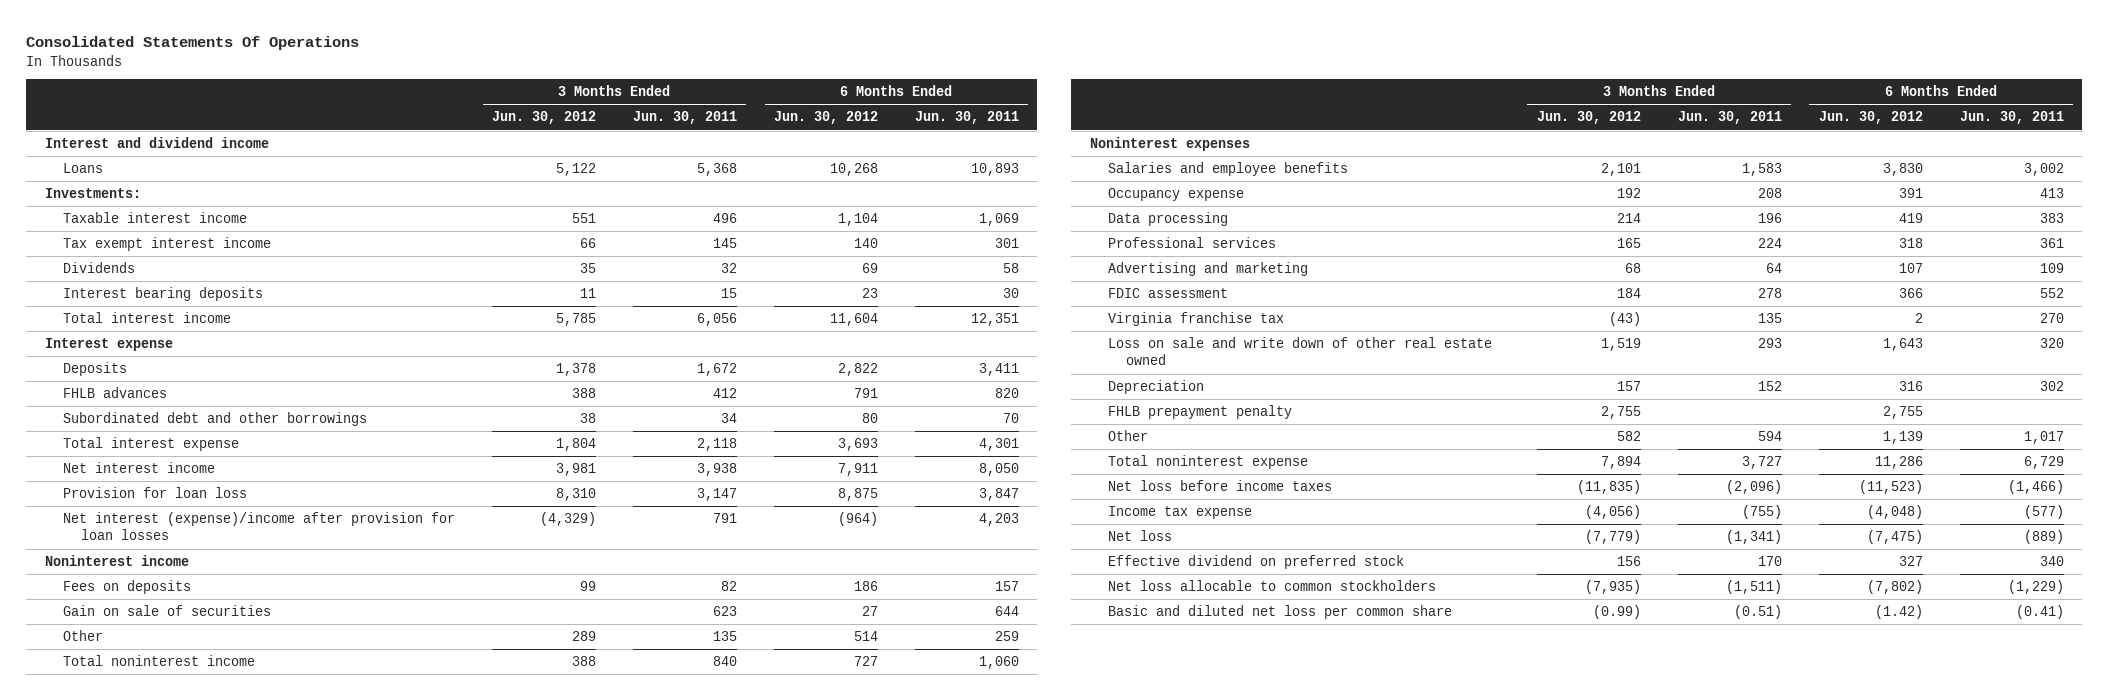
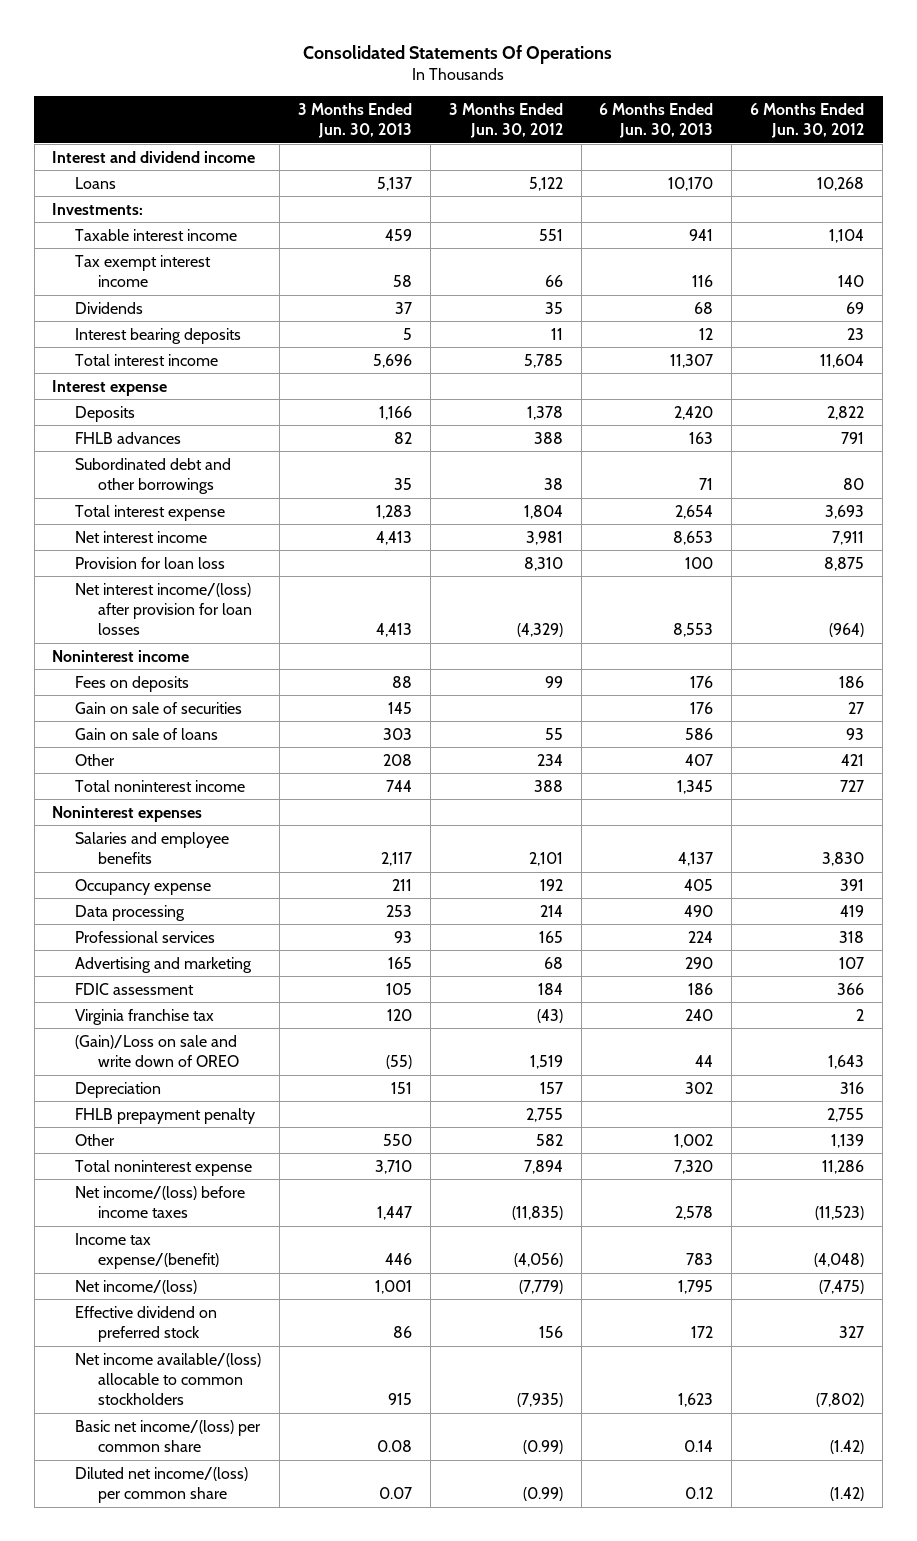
- | 3 Months Ended Jun. 30, 2012 | 3 Months Ended Jun. 30, 2011 | 6 Months Ended Jun. 30, 2012 | 6 Months Ended Jun. 30, 2011
+ | 3 Months Ended Jun. 30, 2013 | 3 Months Ended Jun. 30, 2012 | 6 Months Ended Jun. 30, 2013 | 6 Months Ended Jun. 30, 2012
- Net interest (expense)/income after provision for loan losses | (4,329) | 791 | (964) | 4,203
+ Net interest income/(loss) after provision for loan losses | 4,413 | (4,329) | 8,553 | (964)
- Other | 289 | 135 | 514 | 259
+ Gain on sale of loans | 303 | 55 | 586 | 93
+ Other | 208 | 234 | 407 | 421
- Loss on sale and write down of other real estate owned | 1,519 | 293 | 1,643 | 320
+ (Gain)/Loss on sale and write down of OREO | (55) | 1,519 | 44 | 1,643
- Net loss before income taxes | (11,835) | (2,096) | (11,523) | (1,466)
- Income tax expense | (4,056) | (755) | (4,048) | (577)
- Net loss | (7,779) | (1,341) | (7,475) | (889)
+ Net income/(loss) before income taxes | 1,447 | (11,835) | 2,578 | (11,523)
+ Income tax expense/(benefit) | 446 | (4,056) | 783 | (4,048)
+ Net income/(loss) | 1,001 | (7,779) | 1,795 | (7,475)
- Net loss allocable to common stockholders | (7,935) | (1,511) | (7,802) | (1,229)
- Basic and diluted net loss per common share | (0.99) | (0.51) | (1.42) | (0.41)
+ Net income available/(loss) allocable to common stockholders | 915 | (7,935) | 1,623 | (7,802)
+ Basic net income/(loss) per common share | 0.08 | (0.99) | 0.14 | (1.42)
+ Diluted net income/(loss) per common share | 0.07 | (0.99) | 0.12 | (1.42)

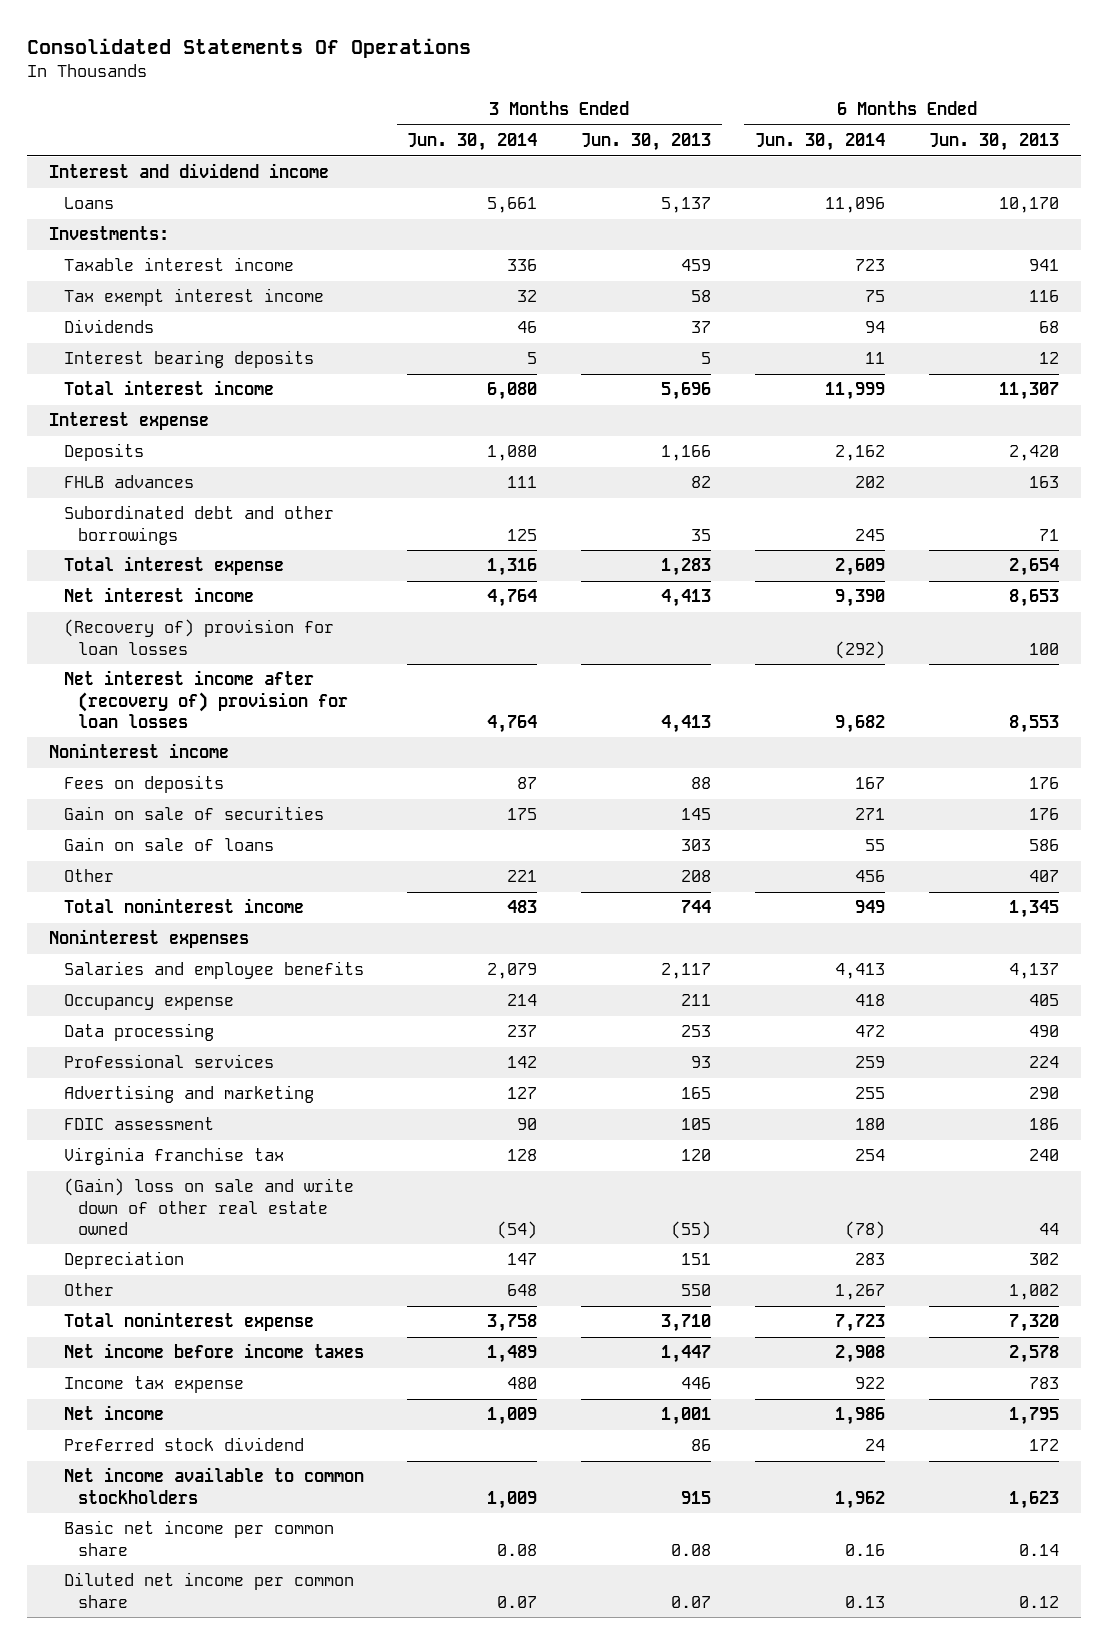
- | 3 Months Ended Jun. 30, 2013 | 3 Months Ended Jun. 30, 2012 | 6 Months Ended Jun. 30, 2013 | 6 Months Ended Jun. 30, 2012
+ | 3 Months Ended Jun. 30, 2014 | 3 Months Ended Jun. 30, 2013 | 6 Months Ended Jun. 30, 2014 | 6 Months Ended Jun. 30, 2013
- Provision for loan loss | | 8,310 | 100 | 8,875
- Net interest income/(loss) after provision for loan losses | 4,413 | (4,329) | 8,553 | (964)
+ (Recovery of) provision for loan losses | | | (292) | 100
+ Net interest income after (recovery of) provision for loan losses | 4,764 | 4,413 | 9,682 | 8,553
- (Gain)/Loss on sale and write down of OREO | (55) | 1,519 | 44 | 1,643
+ (Gain) loss on sale and write down of other real estate owned | (54) | (55) | (78) | 44
- FHLB prepayment penalty | | 2,755 | | 2,755
- Net income/(loss) before income taxes | 1,447 | (11,835) | 2,578 | (11,523)
- Income tax expense/(benefit) | 446 | (4,056) | 783 | (4,048)
- Net income/(loss) | 1,001 | (7,779) | 1,795 | (7,475)
- Effective dividend on preferred stock | 86 | 156 | 172 | 327
- Net income available/(loss) allocable to common stockholders | 915 | (7,935) | 1,623 | (7,802)
- Basic net income/(loss) per common share | 0.08 | (0.99) | 0.14 | (1.42)
- Diluted net income/(loss) per common share | 0.07 | (0.99) | 0.12 | (1.42)
+ Net income before income taxes | 1,489 | 1,447 | 2,908 | 2,578
+ Income tax expense | 480 | 446 | 922 | 783
+ Net income | 1,009 | 1,001 | 1,986 | 1,795
+ Preferred stock dividend | | 86 | 24 | 172
+ Net income available to common stockholders | 1,009 | 915 | 1,962 | 1,623
+ Basic net income per common share | 0.08 | 0.08 | 0.16 | 0.14
+ Diluted net income per common share | 0.07 | 0.07 | 0.13 | 0.12

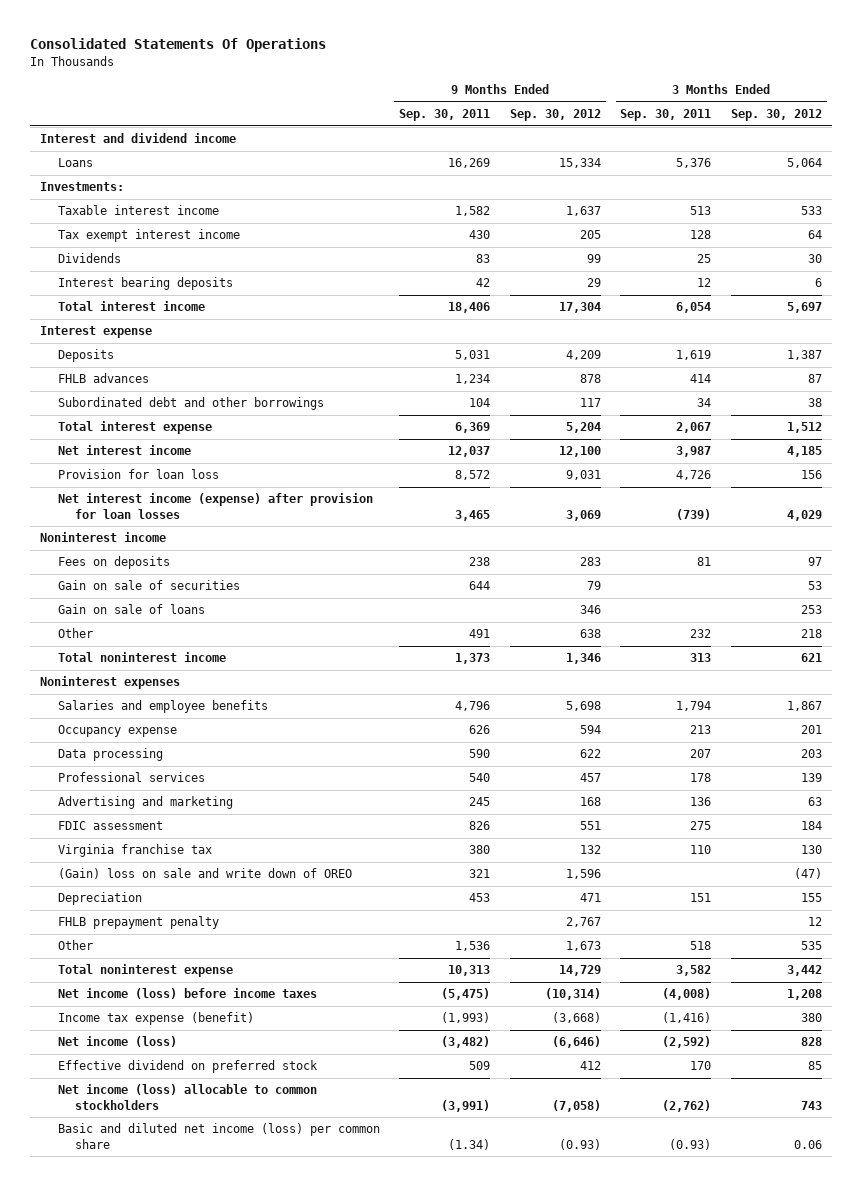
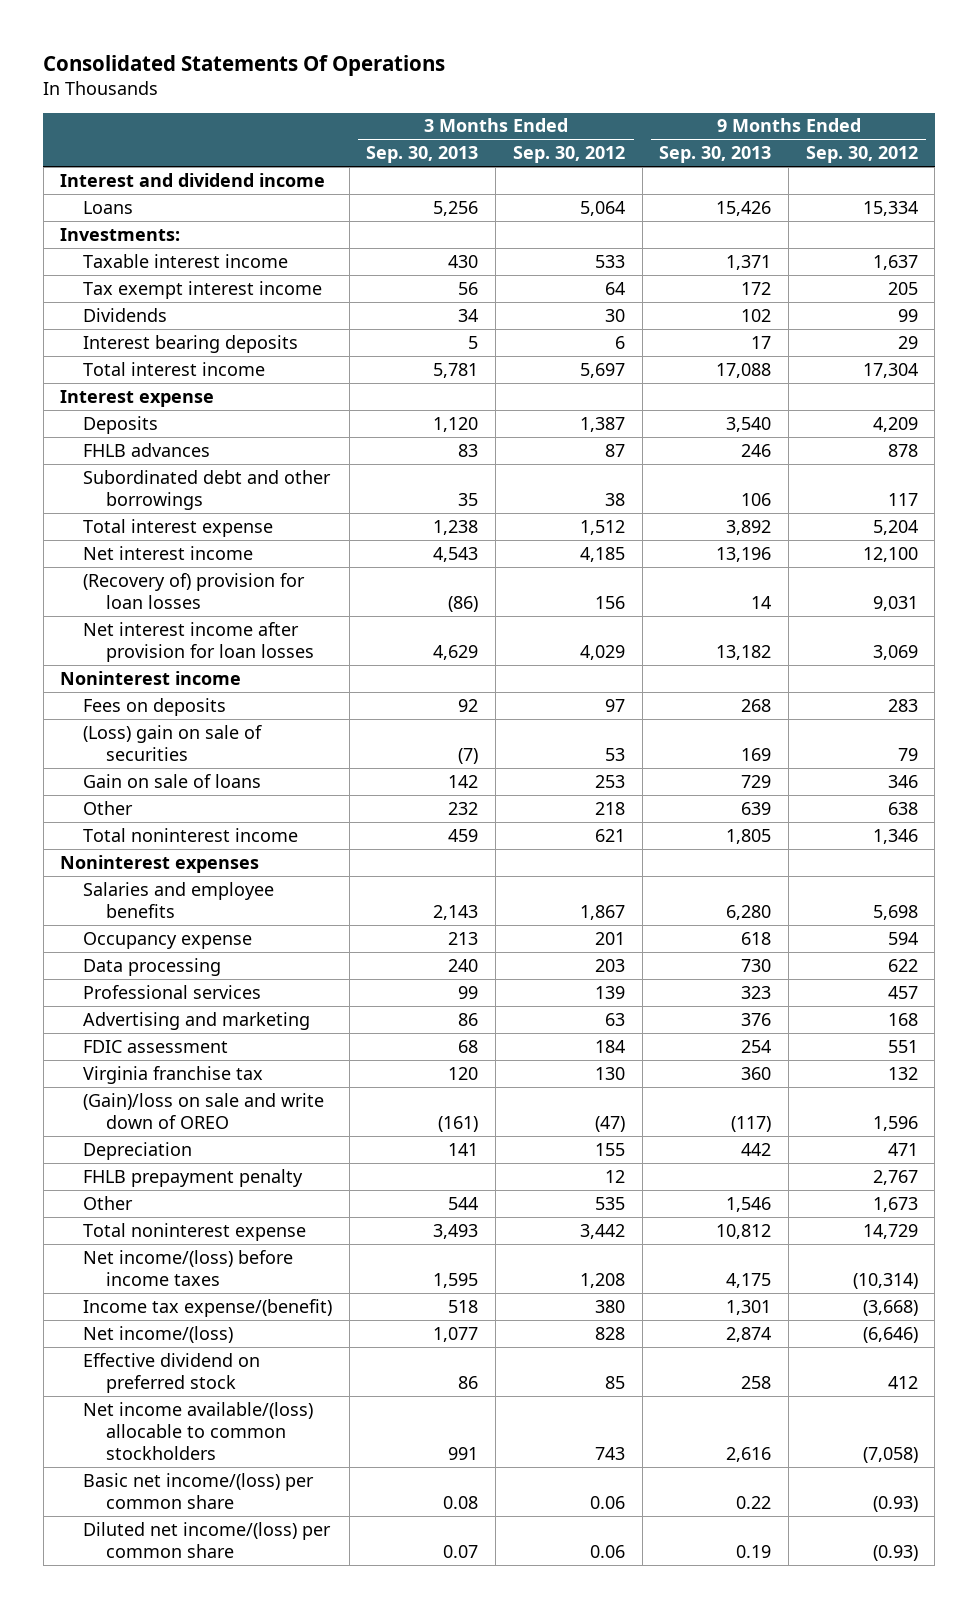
- | 9 Months Ended Sep. 30, 2011 | 9 Months Ended Sep. 30, 2012 | 3 Months Ended Sep. 30, 2011 | 3 Months Ended Sep. 30, 2012
+ | 3 Months Ended Sep. 30, 2013 | 3 Months Ended Sep. 30, 2012 | 9 Months Ended Sep. 30, 2013 | 9 Months Ended Sep. 30, 2012
- Provision for loan loss | 8,572 | 9,031 | 4,726 | 156
- Net interest income (expense) after provision for loan losses | 3,465 | 3,069 | (739) | 4,029
+ (Recovery of) provision for loan losses | (86) | 156 | 14 | 9,031
+ Net interest income after provision for loan losses | 4,629 | 4,029 | 13,182 | 3,069
- Gain on sale of securities | 644 | 79 | | 53
+ (Loss) gain on sale of securities | (7) | 53 | 169 | 79
- (Gain) loss on sale and write down of OREO | 321 | 1,596 | | (47)
+ (Gain)/loss on sale and write down of OREO | (161) | (47) | (117) | 1,596
- Net income (loss) before income taxes | (5,475) | (10,314) | (4,008) | 1,208
- Income tax expense (benefit) | (1,993) | (3,668) | (1,416) | 380
- Net income (loss) | (3,482) | (6,646) | (2,592) | 828
+ Net income/(loss) before income taxes | 1,595 | 1,208 | 4,175 | (10,314)
+ Income tax expense/(benefit) | 518 | 380 | 1,301 | (3,668)
+ Net income/(loss) | 1,077 | 828 | 2,874 | (6,646)
- Net income (loss) allocable to common stockholders | (3,991) | (7,058) | (2,762) | 743
- Basic and diluted net income (loss) per common share | (1.34) | (0.93) | (0.93) | 0.06
+ Net income available/(loss) allocable to common stockholders | 991 | 743 | 2,616 | (7,058)
+ Basic net income/(loss) per common share | 0.08 | 0.06 | 0.22 | (0.93)
+ Diluted net income/(loss) per common share | 0.07 | 0.06 | 0.19 | (0.93)

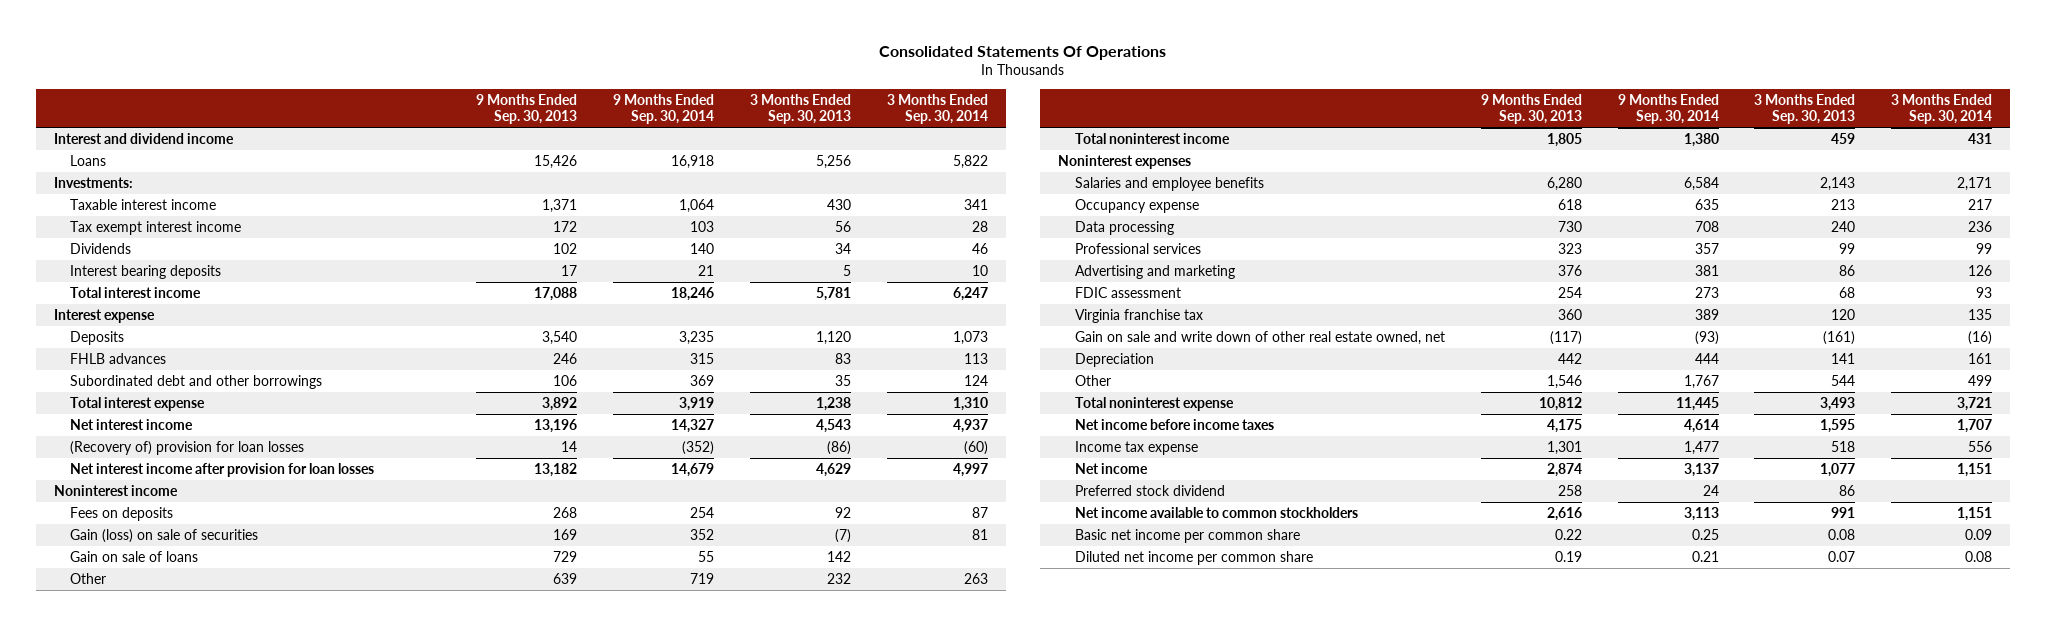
- | 3 Months Ended Sep. 30, 2013 | 3 Months Ended Sep. 30, 2012 | 9 Months Ended Sep. 30, 2013 | 9 Months Ended Sep. 30, 2012
+ | 9 Months Ended Sep. 30, 2013 | 9 Months Ended Sep. 30, 2014 | 3 Months Ended Sep. 30, 2013 | 3 Months Ended Sep. 30, 2014
- (Loss) gain on sale of securities | (7) | 53 | 169 | 79
+ Gain (loss) on sale of securities | 169 | 352 | (7) | 81
- (Gain)/loss on sale and write down of OREO | (161) | (47) | (117) | 1,596
+ Gain on sale and write down of other real estate owned, net | (117) | (93) | (161) | (16)
- FHLB prepayment penalty | | 12 | | 2,767
- Net income/(loss) before income taxes | 1,595 | 1,208 | 4,175 | (10,314)
- Income tax expense/(benefit) | 518 | 380 | 1,301 | (3,668)
- Net income/(loss) | 1,077 | 828 | 2,874 | (6,646)
- Effective dividend on preferred stock | 86 | 85 | 258 | 412
- Net income available/(loss) allocable to common stockholders | 991 | 743 | 2,616 | (7,058)
- Basic net income/(loss) per common share | 0.08 | 0.06 | 0.22 | (0.93)
- Diluted net income/(loss) per common share | 0.07 | 0.06 | 0.19 | (0.93)
+ Net income before income taxes | 4,175 | 4,614 | 1,595 | 1,707
+ Income tax expense | 1,301 | 1,477 | 518 | 556
+ Net income | 2,874 | 3,137 | 1,077 | 1,151
+ Preferred stock dividend | 258 | 24 | 86 |
+ Net income available to common stockholders | 2,616 | 3,113 | 991 | 1,151
+ Basic net income per common share | 0.22 | 0.25 | 0.08 | 0.09
+ Diluted net income per common share | 0.19 | 0.21 | 0.07 | 0.08

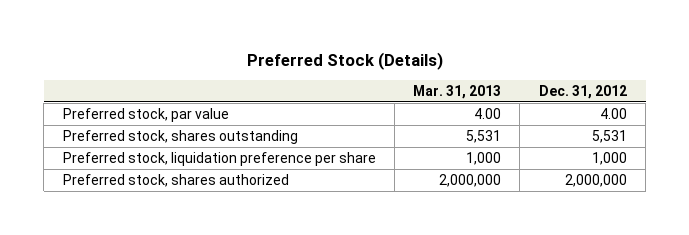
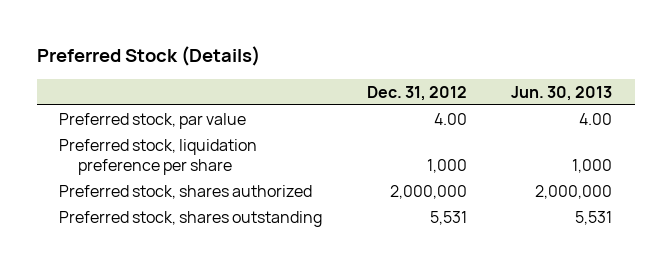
- | Mar. 31, 2013 | Dec. 31, 2012
+ | Dec. 31, 2012 | Jun. 30, 2013
moved down: Preferred stock, shares outstanding | 5,531 | 5,531

